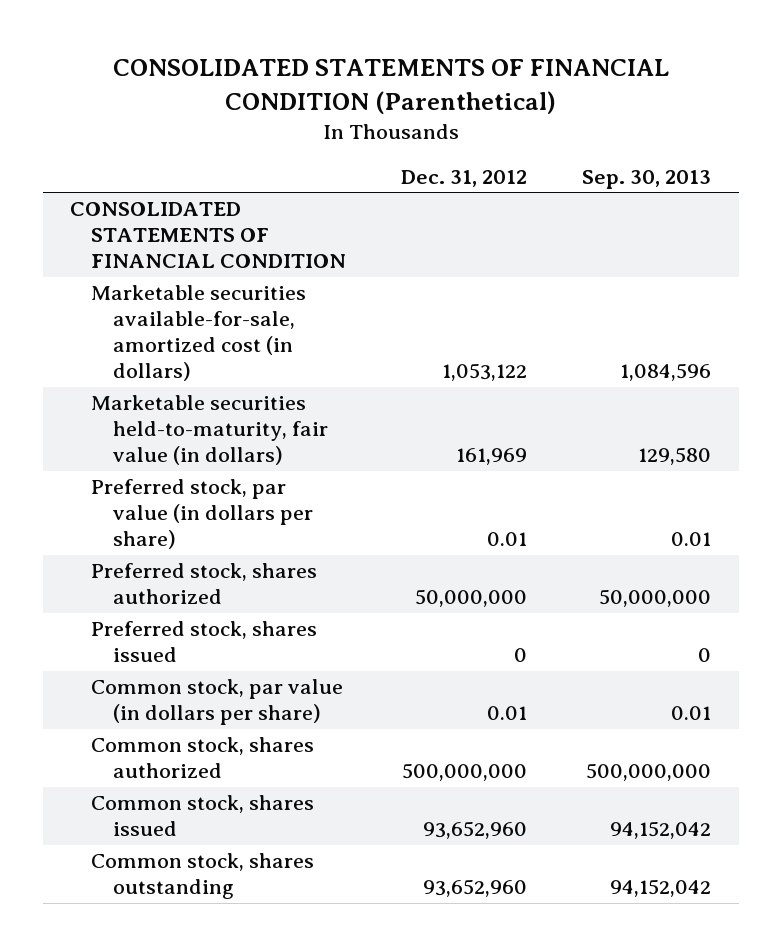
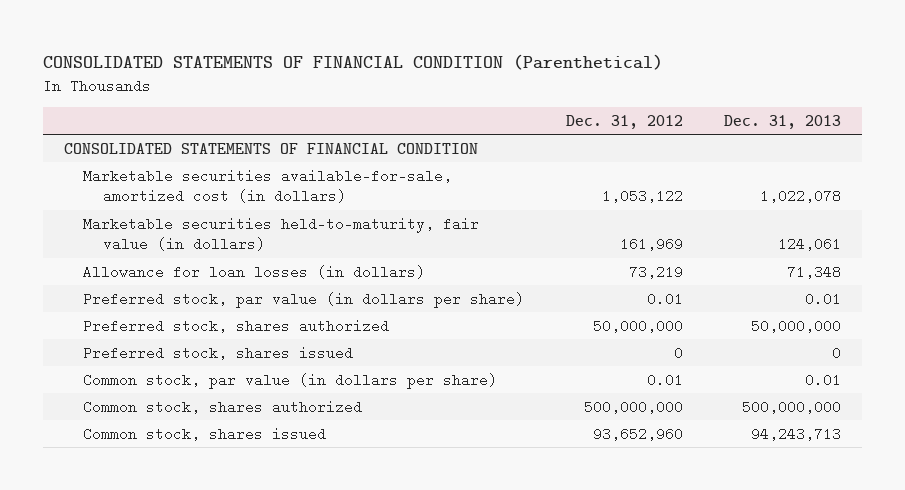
- | Dec. 31, 2012 | Sep. 30, 2013
+ | Dec. 31, 2012 | Dec. 31, 2013
+ Allowance for loan losses (in dollars) | 73,219 | 71,348
- Common stock, shares outstanding | 93,652,960 | 94,152,042

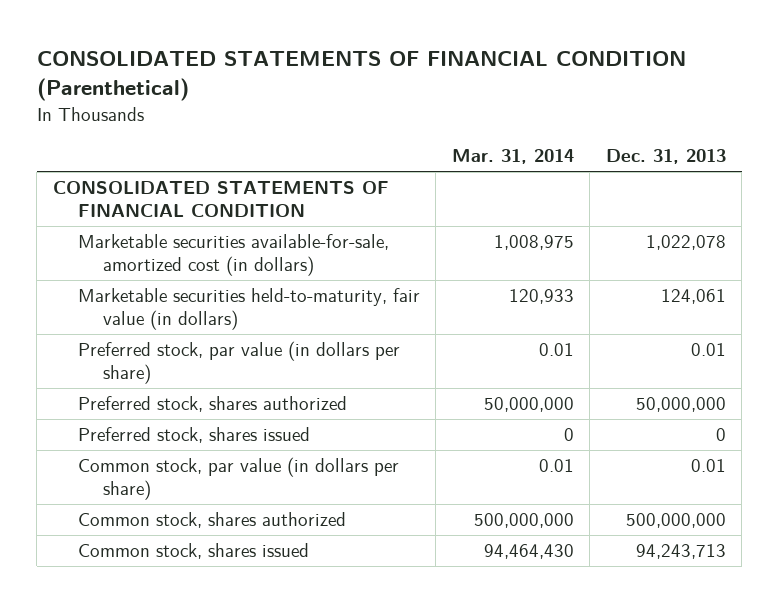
- | Dec. 31, 2012 | Dec. 31, 2013
+ | Mar. 31, 2014 | Dec. 31, 2013
- Allowance for loan losses (in dollars) | 73,219 | 71,348

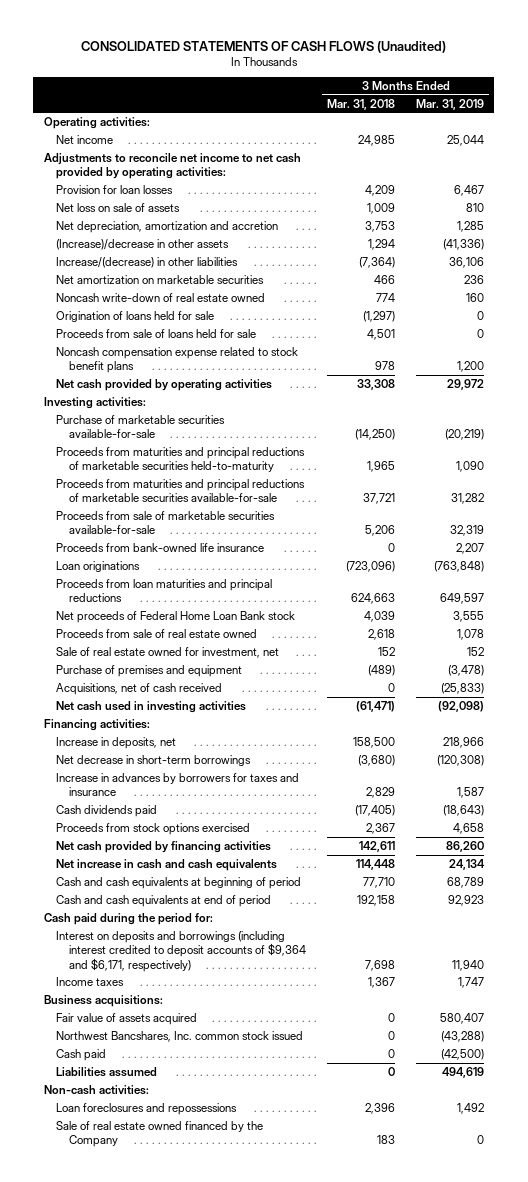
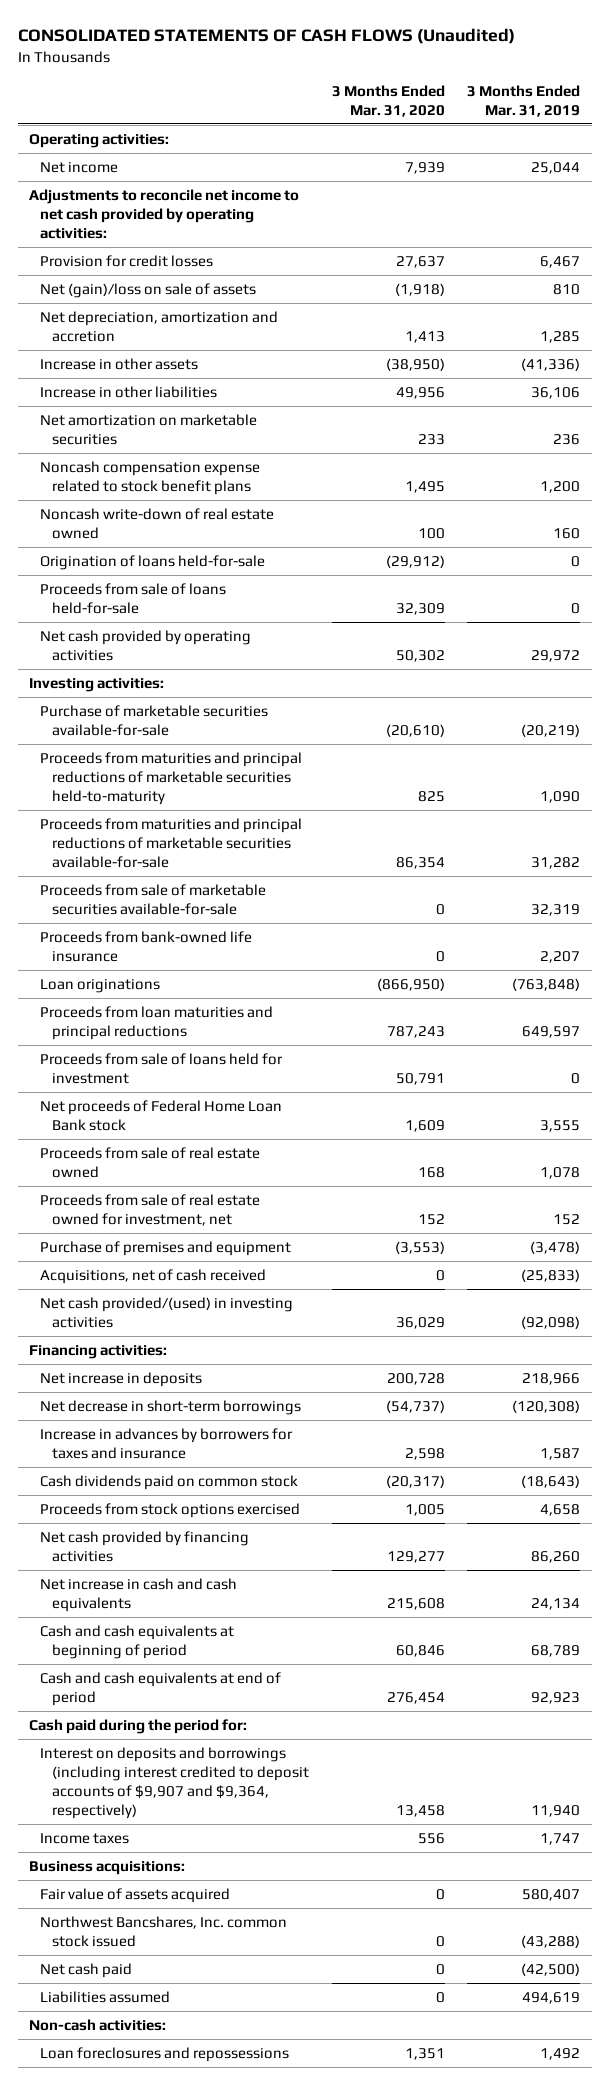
- | 3 Months Ended Mar. 31, 2018 | 3 Months Ended Mar. 31, 2019
+ | 3 Months Ended Mar. 31, 2020 | 3 Months Ended Mar. 31, 2019
- Provision for loan losses | 4,209 | 6,467
- Net loss on sale of assets | 1,009 | 810
+ Provision for credit losses | 27,637 | 6,467
+ Net (gain)/loss on sale of assets | (1,918) | 810
- (Increase)/decrease in other assets | 1,294 | (41,336)
- Increase/(decrease) in other liabilities | (7,364) | 36,106
+ Increase in other assets | (38,950) | (41,336)
+ Increase in other liabilities | 49,956 | 36,106
- Origination of loans held for sale | (1,297) | 0
- Proceeds from sale of loans held for sale | 4,501 | 0
moved down: Noncash write-down of real estate owned | 100 | 160
+ Origination of loans held-for-sale | (29,912) | 0
+ Proceeds from sale of loans held-for-sale | 32,309 | 0
+ Proceeds from sale of loans held for investment | 50,791 | 0
- Sale of real estate owned for investment, net | 152 | 152
+ Proceeds from sale of real estate owned for investment, net | 152 | 152
- Net cash used in investing activities | (61,471) | (92,098)
+ Net cash provided/(used) in investing activities | 36,029 | (92,098)
- Increase in deposits, net | 158,500 | 218,966
+ Net increase in deposits | 200,728 | 218,966
- Cash dividends paid | (17,405) | (18,643)
+ Cash dividends paid on common stock | (20,317) | (18,643)
- Interest on deposits and borrowings (including interest credited to deposit accounts of $9,364 and $6,171, respectively) | 7,698 | 11,940
+ Interest on deposits and borrowings (including interest credited to deposit accounts of $9,907 and $9,364, respectively) | 13,458 | 11,940
- Cash paid | 0 | (42,500)
+ Net cash paid | 0 | (42,500)
- Sale of real estate owned financed by the Company | 183 | 0

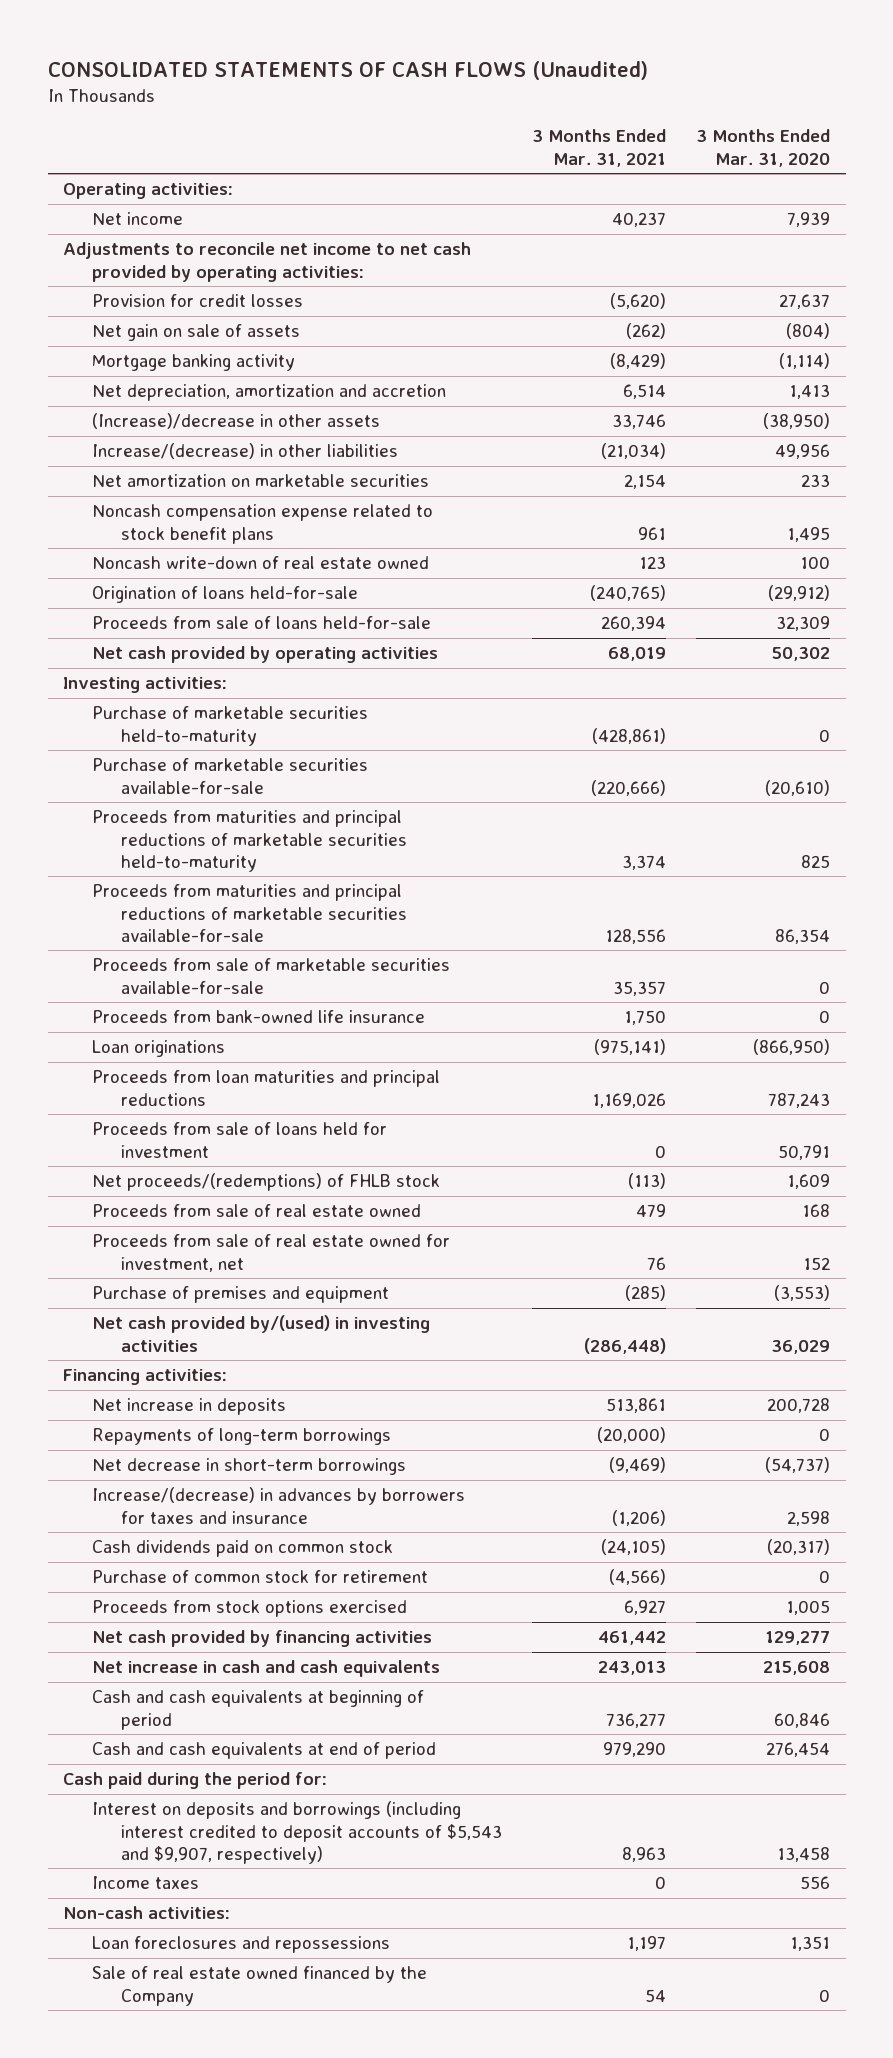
- | 3 Months Ended Mar. 31, 2020 | 3 Months Ended Mar. 31, 2019
+ | 3 Months Ended Mar. 31, 2021 | 3 Months Ended Mar. 31, 2020
- Net (gain)/loss on sale of assets | (1,918) | 810
+ Net gain on sale of assets | (262) | (804)
+ Mortgage banking activity | (8,429) | (1,114)
- Increase in other assets | (38,950) | (41,336)
- Increase in other liabilities | 49,956 | 36,106
+ (Increase)/decrease in other assets | 33,746 | (38,950)
+ Increase/(decrease) in other liabilities | (21,034) | 49,956
+ Purchase of marketable securities held-to-maturity | (428,861) | 0
- Net proceeds of Federal Home Loan Bank stock | 1,609 | 3,555
+ Net proceeds/(redemptions) of FHLB stock | (113) | 1,609
- Acquisitions, net of cash received | 0 | (25,833)
- Net cash provided/(used) in investing activities | 36,029 | (92,098)
+ Net cash provided by/(used) in investing activities | (286,448) | 36,029
+ Repayments of long-term borrowings | (20,000) | 0
- Increase in advances by borrowers for taxes and insurance | 2,598 | 1,587
+ Increase/(decrease) in advances by borrowers for taxes and insurance | (1,206) | 2,598
+ Purchase of common stock for retirement | (4,566) | 0
- Interest on deposits and borrowings (including interest credited to deposit accounts of $9,907 and $9,364, respectively) | 13,458 | 11,940
+ Interest on deposits and borrowings (including interest credited to deposit accounts of $5,543 and $9,907, respectively) | 8,963 | 13,458
- Business acquisitions:
- Fair value of assets acquired | 0 | 580,407
- Northwest Bancshares, Inc. common stock issued | 0 | (43,288)
- Net cash paid | 0 | (42,500)
- Liabilities assumed | 0 | 494,619
+ Sale of real estate owned financed by the Company | 54 | 0

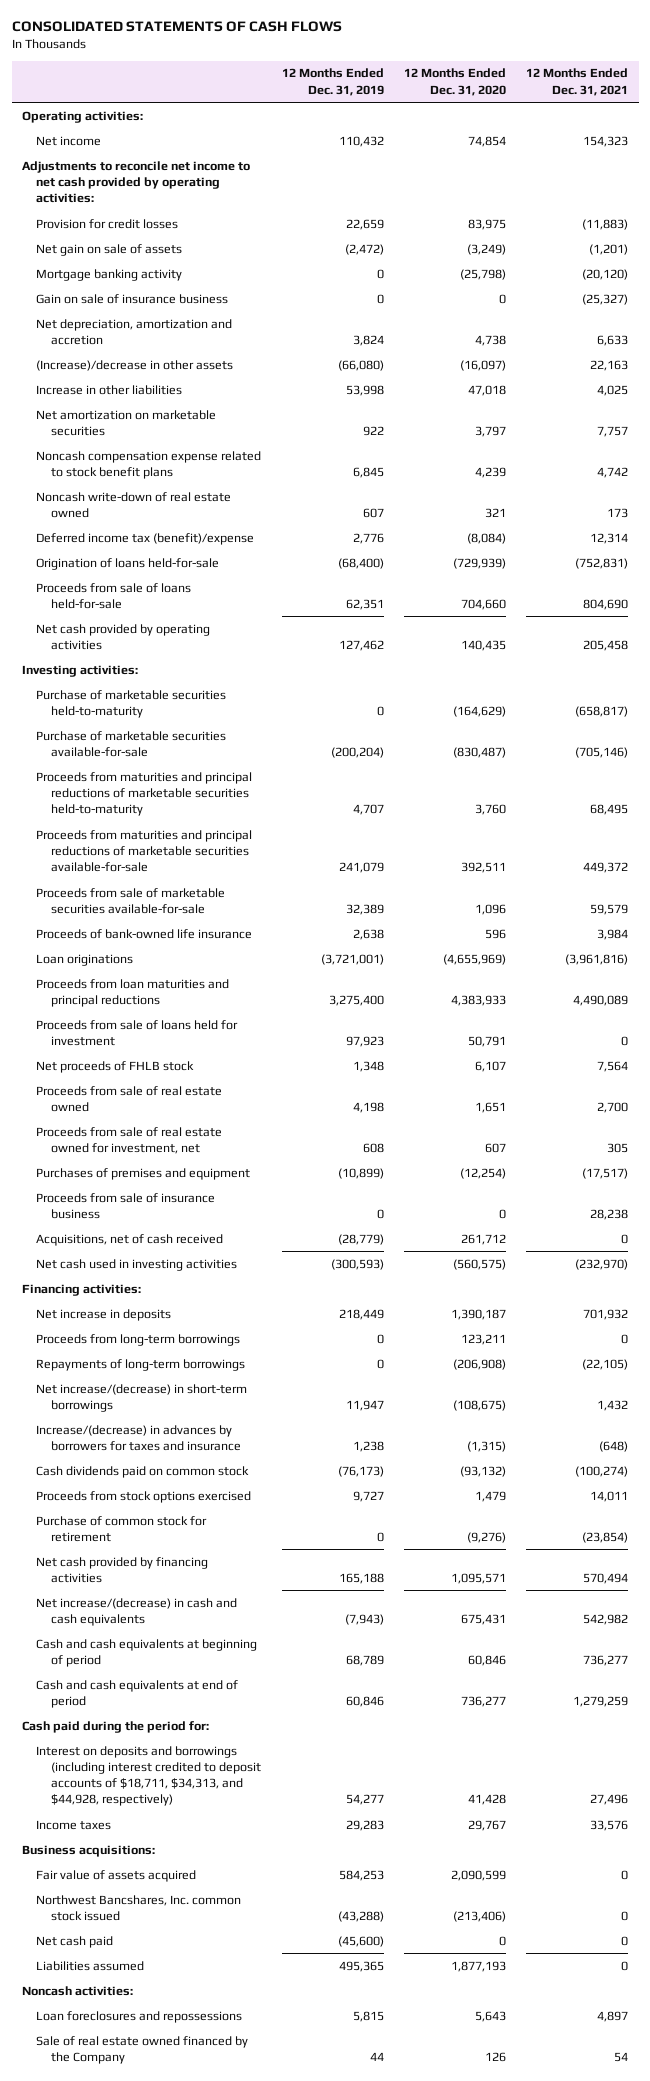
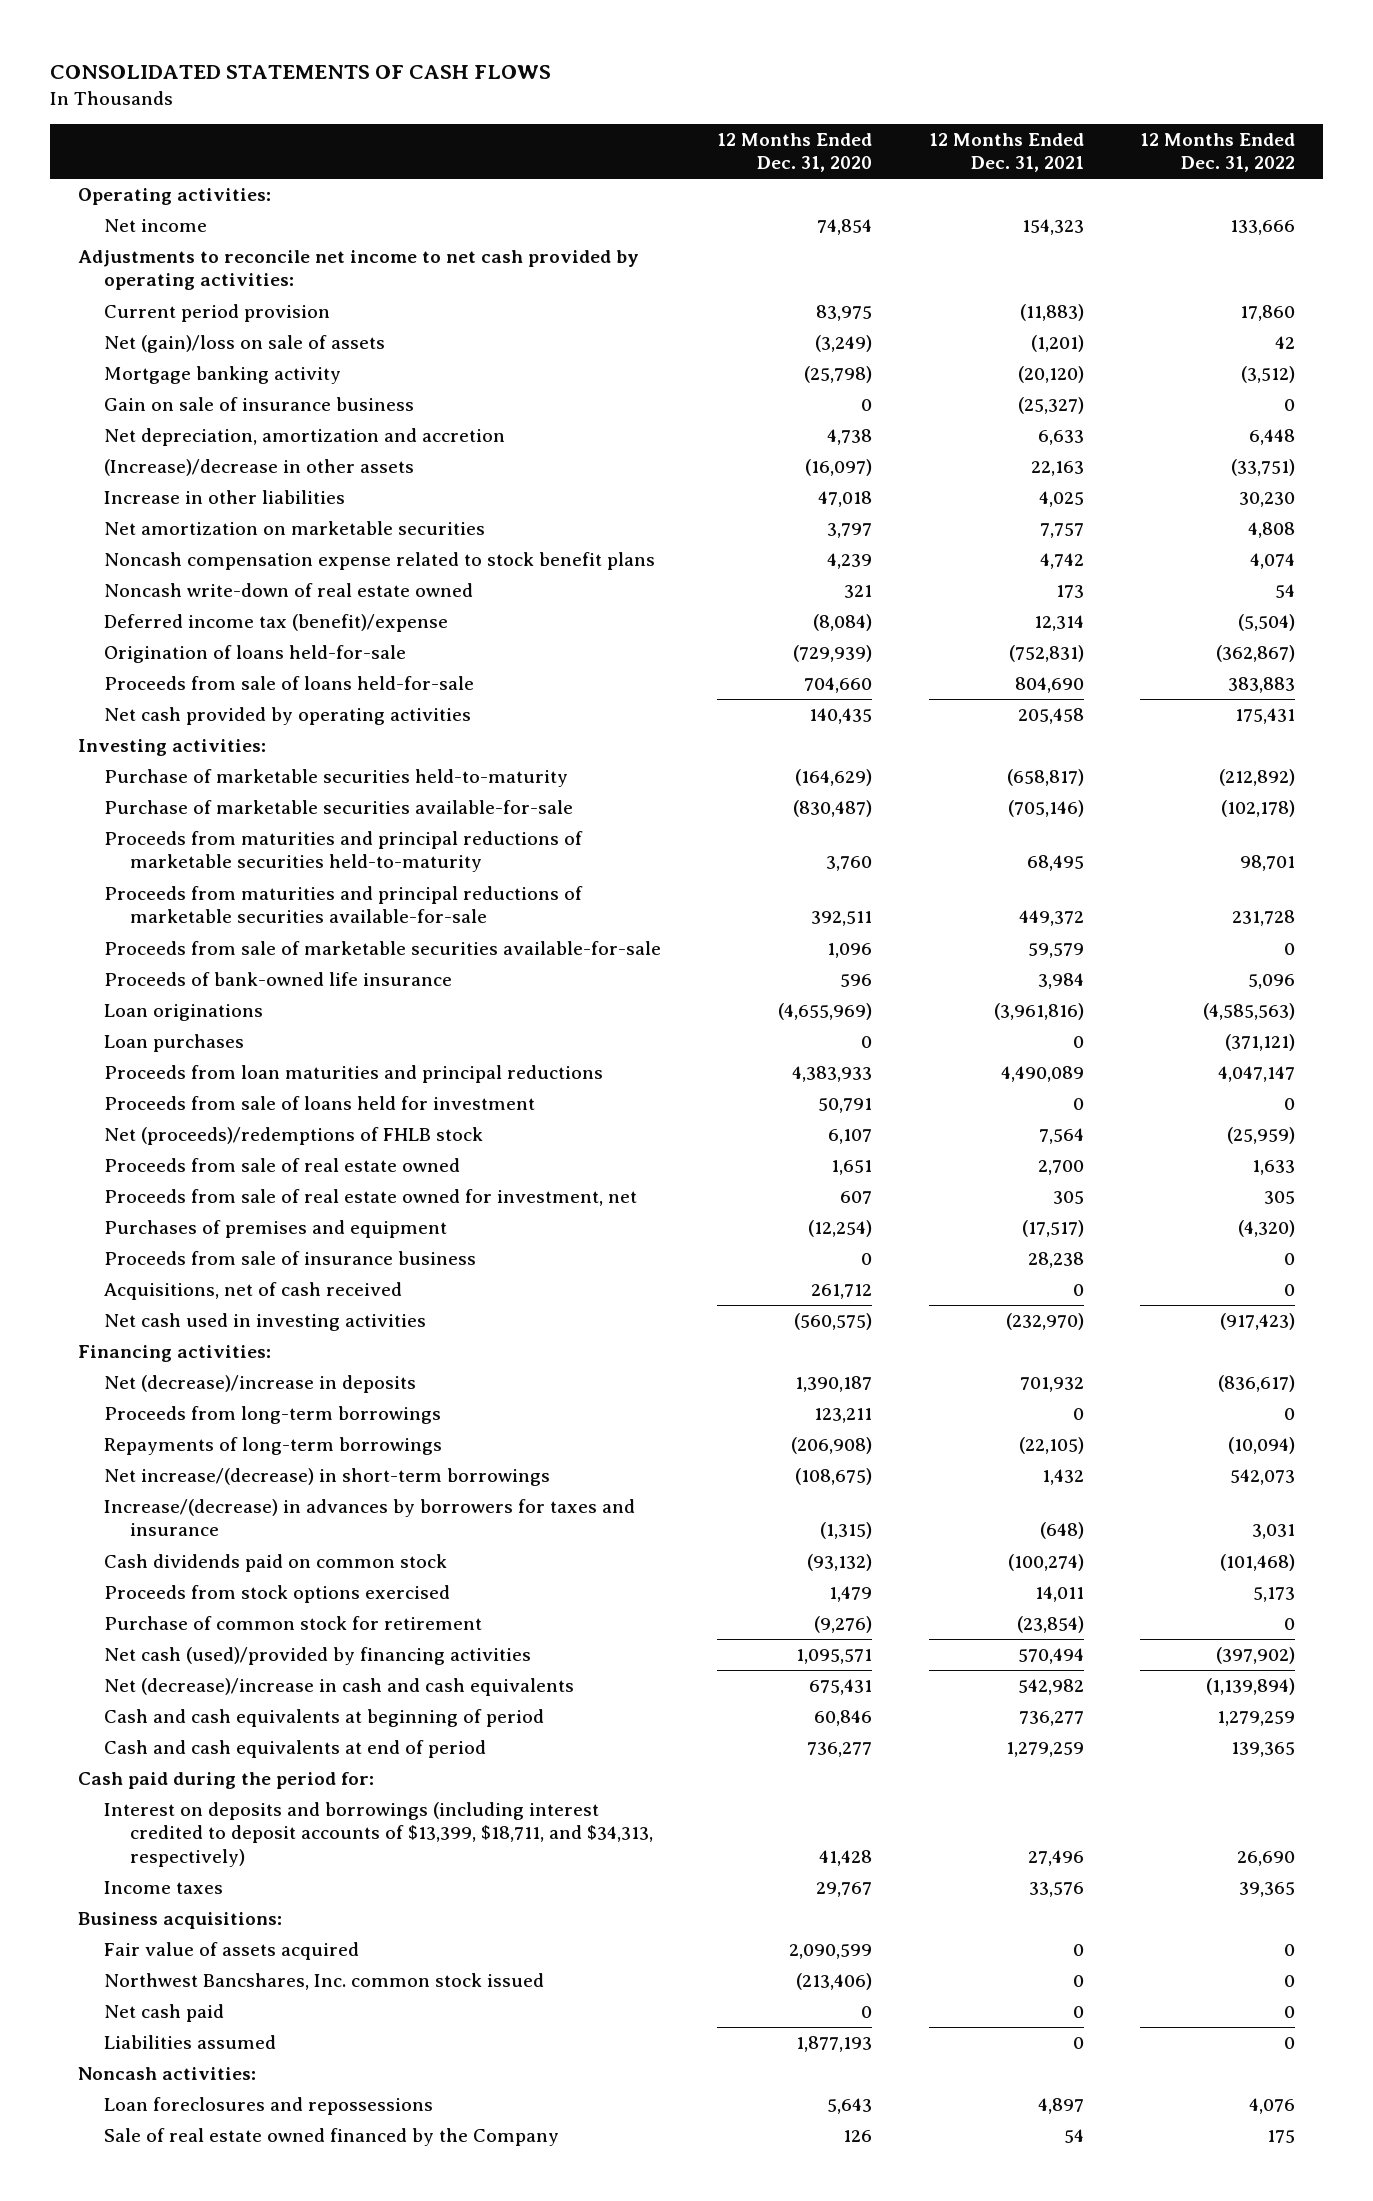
- | 12 Months Ended Dec. 31, 2019 | 12 Months Ended Dec. 31, 2020 | 12 Months Ended Dec. 31, 2021
+ | 12 Months Ended Dec. 31, 2020 | 12 Months Ended Dec. 31, 2021 | 12 Months Ended Dec. 31, 2022
- Provision for credit losses | 22,659 | 83,975 | (11,883)
- Net gain on sale of assets | (2,472) | (3,249) | (1,201)
+ Current period provision | 83,975 | (11,883) | 17,860
+ Net (gain)/loss on sale of assets | (3,249) | (1,201) | 42
+ Loan purchases | 0 | 0 | (371,121)
- Net proceeds of FHLB stock | 1,348 | 6,107 | 7,564
+ Net (proceeds)/redemptions of FHLB stock | 6,107 | 7,564 | (25,959)
- Net increase in deposits | 218,449 | 1,390,187 | 701,932
+ Net (decrease)/increase in deposits | 1,390,187 | 701,932 | (836,617)
- Net cash provided by financing activities | 165,188 | 1,095,571 | 570,494
- Net increase/(decrease) in cash and cash equivalents | (7,943) | 675,431 | 542,982
+ Net cash (used)/provided by financing activities | 1,095,571 | 570,494 | (397,902)
+ Net (decrease)/increase in cash and cash equivalents | 675,431 | 542,982 | (1,139,894)
- Interest on deposits and borrowings (including interest credited to deposit accounts of $18,711, $34,313, and $44,928, respectively) | 54,277 | 41,428 | 27,496
+ Interest on deposits and borrowings (including interest credited to deposit accounts of $13,399, $18,711, and $34,313, respectively) | 41,428 | 27,496 | 26,690

